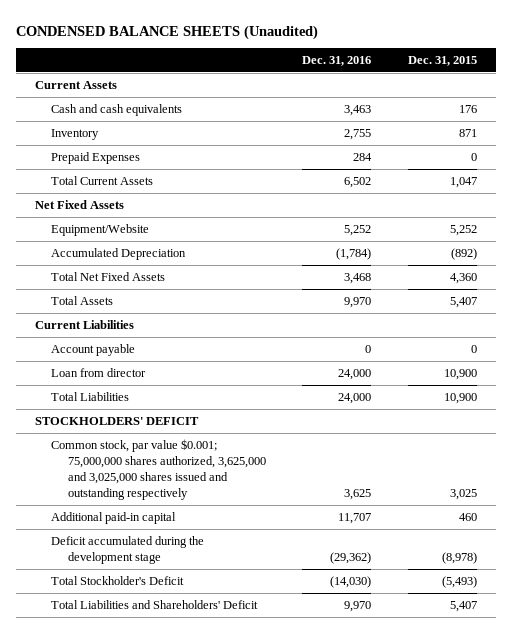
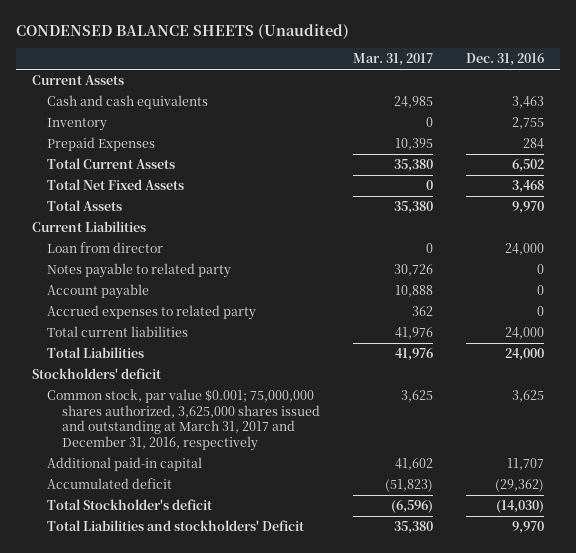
- | Dec. 31, 2016 | Dec. 31, 2015
+ | Mar. 31, 2017 | Dec. 31, 2016
- Net Fixed Assets
- Equipment/Website | 5,252 | 5,252
- Accumulated Depreciation | (1,784) | (892)
+ Notes payable to related party | 30,726 | 0
moved down: Account payable | 10,888 | 0
+ Accrued expenses to related party | 362 | 0
+ Total current liabilities | 41,976 | 24,000
- STOCKHOLDERS' DEFICIT
- Common stock, par value $0.001; 75,000,000 shares authorized, 3,625,000 and 3,025,000 shares issued and outstanding respectively | 3,625 | 3,025
+ Stockholders' deficit
+ Common stock, par value $0.001; 75,000,000 shares authorized, 3,625,000 shares issued and outstanding at March 31, 2017 and December 31, 2016, respectively | 3,625 | 3,625
- Deficit accumulated during the development stage | (29,362) | (8,978)
- Total Stockholder's Deficit | (14,030) | (5,493)
- Total Liabilities and Shareholders' Deficit | 9,970 | 5,407
+ Accumulated deficit | (51,823) | (29,362)
+ Total Stockholder's deficit | (6,596) | (14,030)
+ Total Liabilities and stockholders' Deficit | 35,380 | 9,970

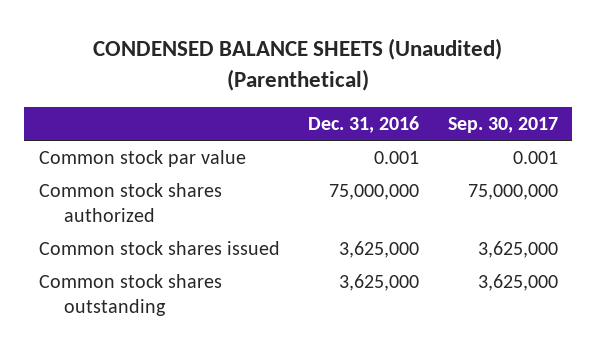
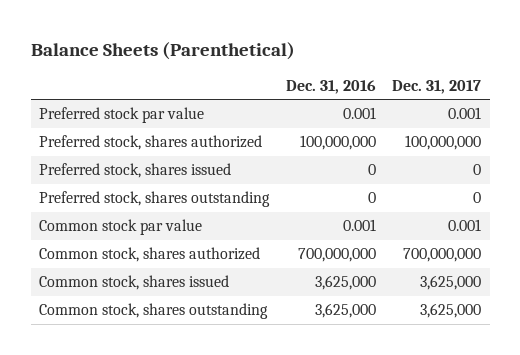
- CONDENSED BALANCE SHEETS (Unaudited) (Parenthetical)
+ Balance Sheets (Parenthetical)
- | Dec. 31, 2016 | Sep. 30, 2017
+ | Dec. 31, 2016 | Dec. 31, 2017
+ Preferred stock par value | 0.001 | 0.001
+ Preferred stock, shares authorized | 100,000,000 | 100,000,000
+ Preferred stock, shares issued | 0 | 0
+ Preferred stock, shares outstanding | 0 | 0
- Common stock shares authorized | 75,000,000 | 75,000,000
- Common stock shares issued | 3,625,000 | 3,625,000
- Common stock shares outstanding | 3,625,000 | 3,625,000
+ Common stock, shares authorized | 700,000,000 | 700,000,000
+ Common stock, shares issued | 3,625,000 | 3,625,000
+ Common stock, shares outstanding | 3,625,000 | 3,625,000

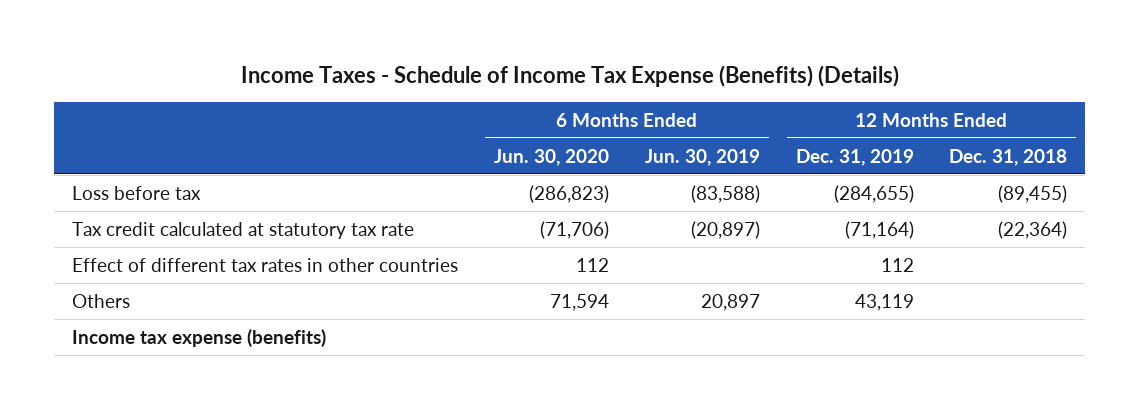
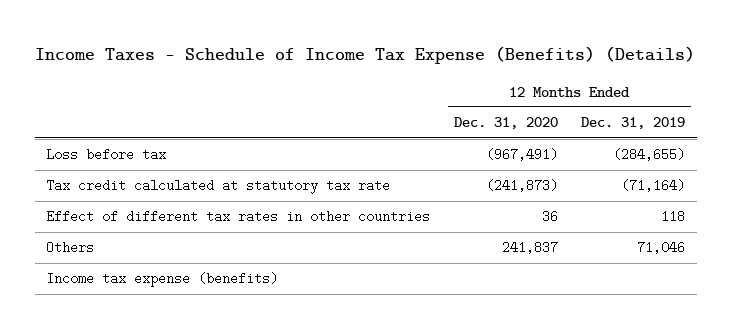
- | 6 Months Ended Jun. 30, 2020 | 6 Months Ended Jun. 30, 2019 | 12 Months Ended Dec. 31, 2019 | 12 Months Ended Dec. 31, 2018
+ | 12 Months Ended Dec. 31, 2020 | 12 Months Ended Dec. 31, 2019
- Effect of different tax rates in other countries | 112 | | 112 |
- Others | 71,594 | 20,897 | 43,119 |
+ Effect of different tax rates in other countries | 36 | 118
+ Others | 241,837 | 71,046

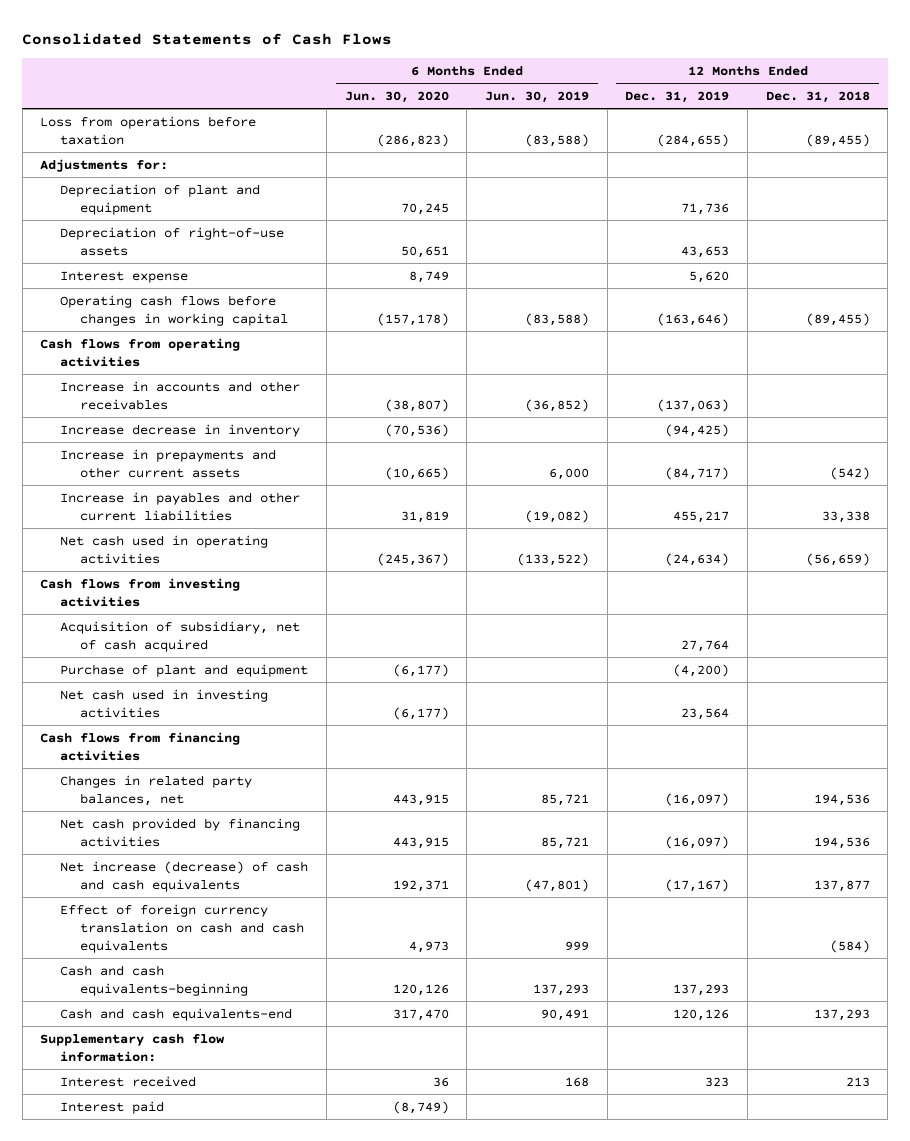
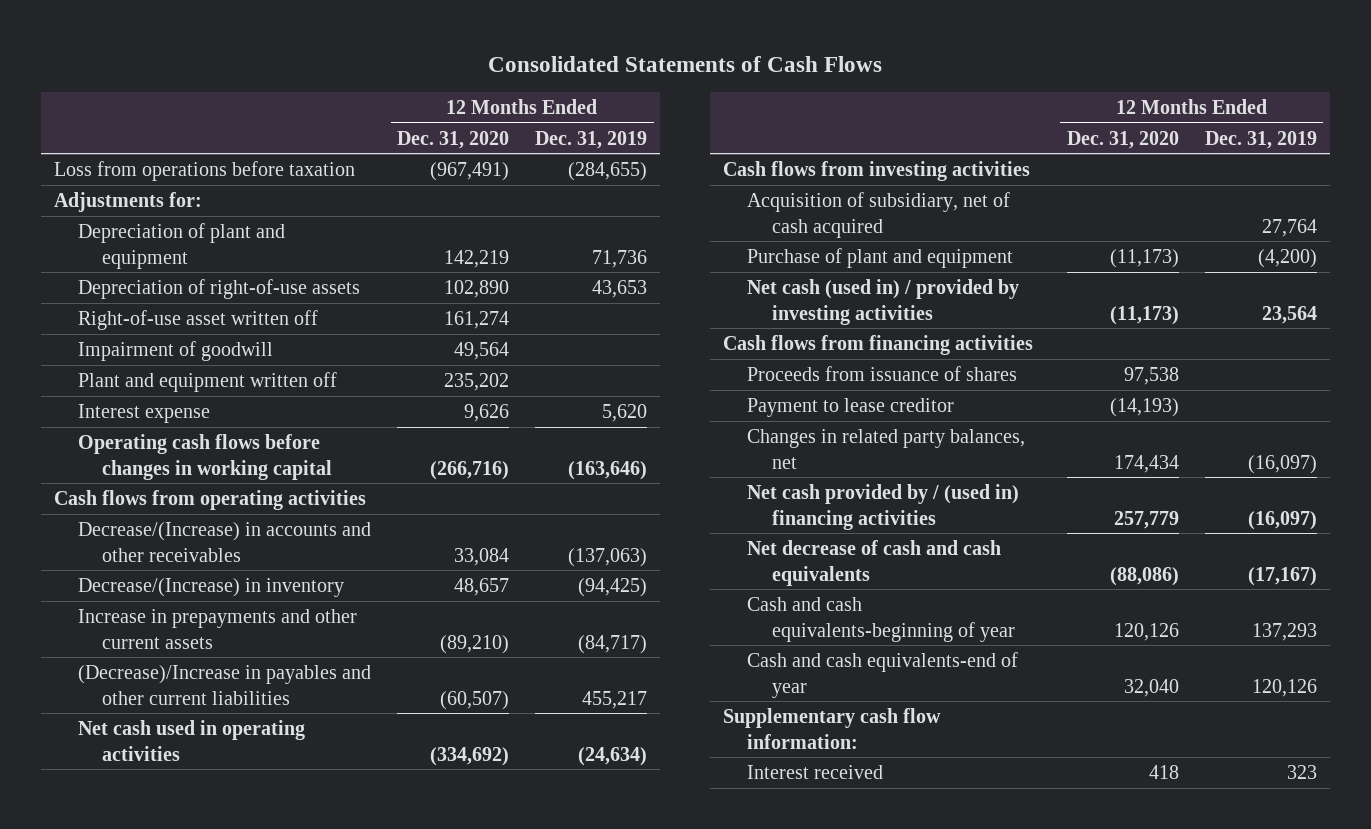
- | 6 Months Ended Jun. 30, 2020 | 6 Months Ended Jun. 30, 2019 | 12 Months Ended Dec. 31, 2019 | 12 Months Ended Dec. 31, 2018
+ | 12 Months Ended Dec. 31, 2020 | 12 Months Ended Dec. 31, 2019
+ Right-of-use asset written off | 161,274 |
+ Impairment of goodwill | 49,564 |
+ Plant and equipment written off | 235,202 |
- Increase in accounts and other receivables | (38,807) | (36,852) | (137,063) |
- Increase decrease in inventory | (70,536) | | (94,425) |
+ Decrease/(Increase) in accounts and other receivables | 33,084 | (137,063)
+ Decrease/(Increase) in inventory | 48,657 | (94,425)
- Increase in payables and other current liabilities | 31,819 | (19,082) | 455,217 | 33,338
+ (Decrease)/Increase in payables and other current liabilities | (60,507) | 455,217
- Net cash used in investing activities | (6,177) | | 23,564 |
+ Net cash (used in) / provided by investing activities | (11,173) | 23,564
+ Proceeds from issuance of shares | 97,538 |
+ Payment to lease creditor | (14,193) |
- Net cash provided by financing activities | 443,915 | 85,721 | (16,097) | 194,536
- Net increase (decrease) of cash and cash equivalents | 192,371 | (47,801) | (17,167) | 137,877
- Effect of foreign currency translation on cash and cash equivalents | 4,973 | 999 | | (584)
- Cash and cash equivalents-beginning | 120,126 | 137,293 | 137,293 |
- Cash and cash equivalents-end | 317,470 | 90,491 | 120,126 | 137,293
+ Net cash provided by / (used in) financing activities | 257,779 | (16,097)
+ Net decrease of cash and cash equivalents | (88,086) | (17,167)
+ Cash and cash equivalents-beginning of year | 120,126 | 137,293
+ Cash and cash equivalents-end of year | 32,040 | 120,126
- Interest paid | (8,749) | | |

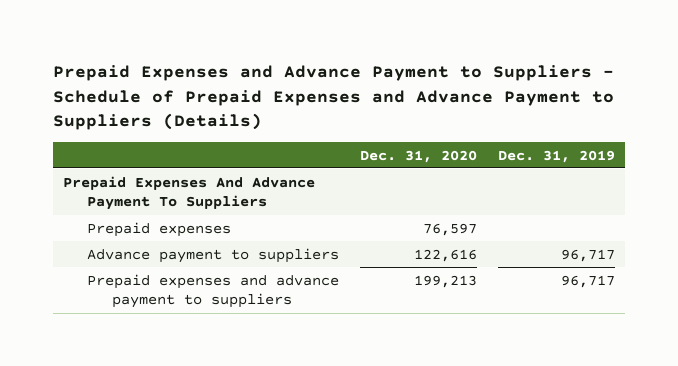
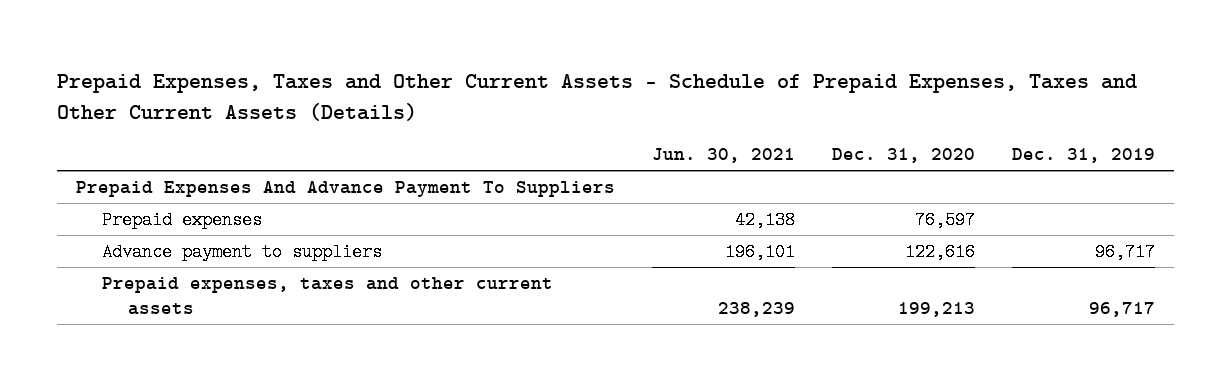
- Prepaid Expenses and Advance Payment to Suppliers - Schedule of Prepaid Expenses and Advance Payment to Suppliers (Details)
+ Prepaid Expenses, Taxes and Other Current Assets - Schedule of Prepaid Expenses, Taxes and Other Current Assets (Details)
- | Dec. 31, 2020 | Dec. 31, 2019
+ | Jun. 30, 2021 | Dec. 31, 2020 | Dec. 31, 2019
- Prepaid expenses and advance payment to suppliers | 199,213 | 96,717
+ Prepaid expenses, taxes and other current assets | 238,239 | 199,213 | 96,717

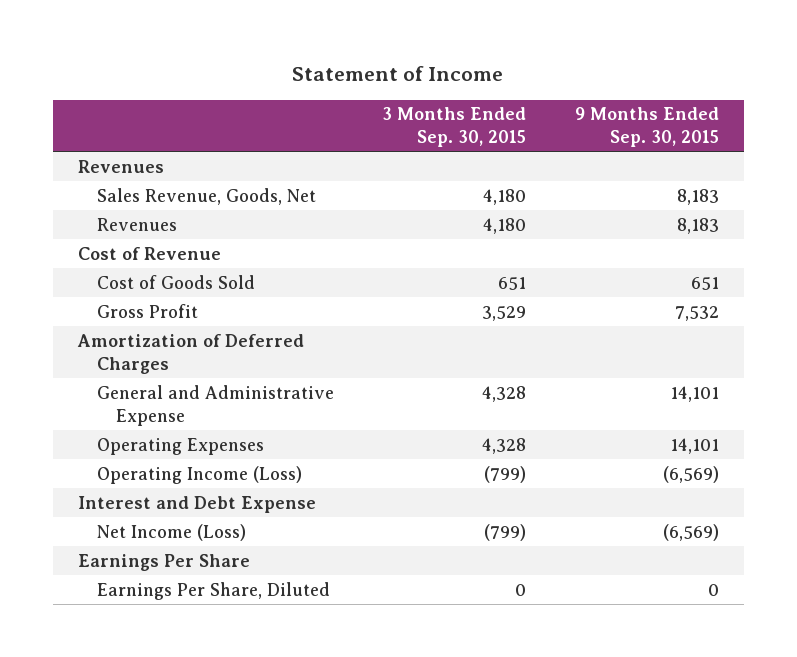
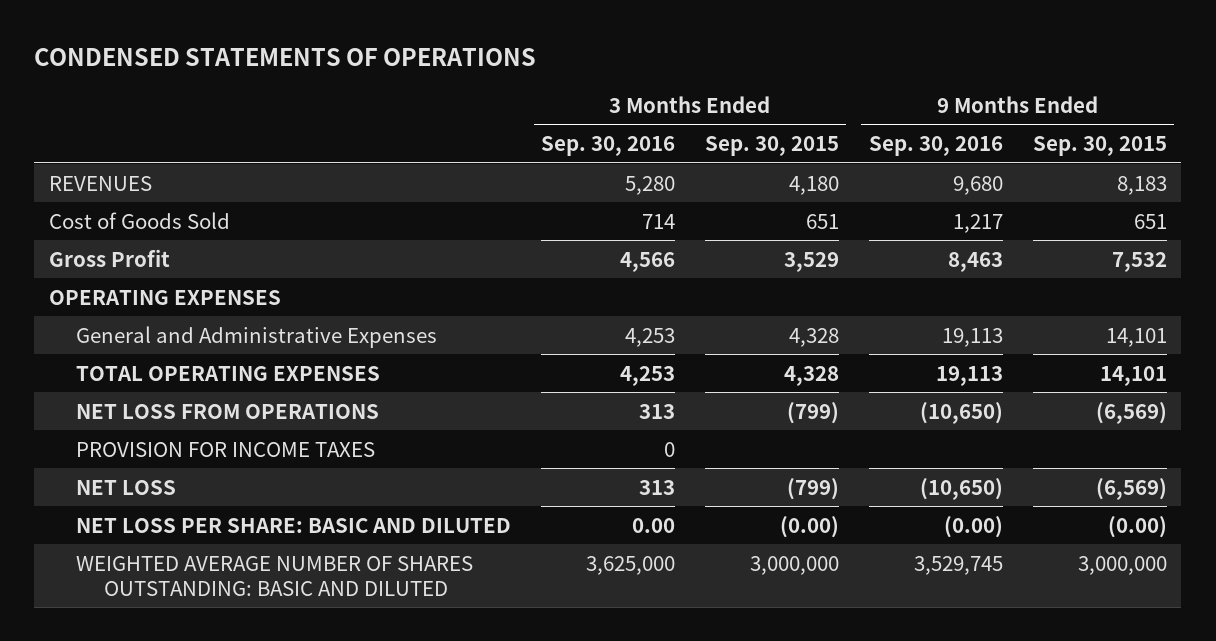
- Statement of Income
+ CONDENSED STATEMENTS OF OPERATIONS
- | 3 Months Ended Sep. 30, 2015 | 9 Months Ended Sep. 30, 2015
+ | 3 Months Ended Sep. 30, 2016 | 3 Months Ended Sep. 30, 2015 | 9 Months Ended Sep. 30, 2016 | 9 Months Ended Sep. 30, 2015
- Revenues
- Sales Revenue, Goods, Net | 4,180 | 8,183
- Revenues | 4,180 | 8,183
- Cost of Revenue
+ REVENUES | 5,280 | 4,180 | 9,680 | 8,183
- Amortization of Deferred Charges
- General and Administrative Expense | 4,328 | 14,101
- Operating Expenses | 4,328 | 14,101
- Operating Income (Loss) | (799) | (6,569)
- Interest and Debt Expense
- Net Income (Loss) | (799) | (6,569)
- Earnings Per Share
- Earnings Per Share, Diluted | 0 | 0
+ OPERATING EXPENSES
+ General and Administrative Expenses | 4,253 | 4,328 | 19,113 | 14,101
+ TOTAL OPERATING EXPENSES | 4,253 | 4,328 | 19,113 | 14,101
+ NET LOSS FROM OPERATIONS | 313 | (799) | (10,650) | (6,569)
+ PROVISION FOR INCOME TAXES | 0 | | |
+ NET LOSS | 313 | (799) | (10,650) | (6,569)
+ NET LOSS PER SHARE: BASIC AND DILUTED | 0.00 | (0.00) | (0.00) | (0.00)
+ WEIGHTED AVERAGE NUMBER OF SHARES OUTSTANDING: BASIC AND DILUTED | 3,625,000 | 3,000,000 | 3,529,745 | 3,000,000

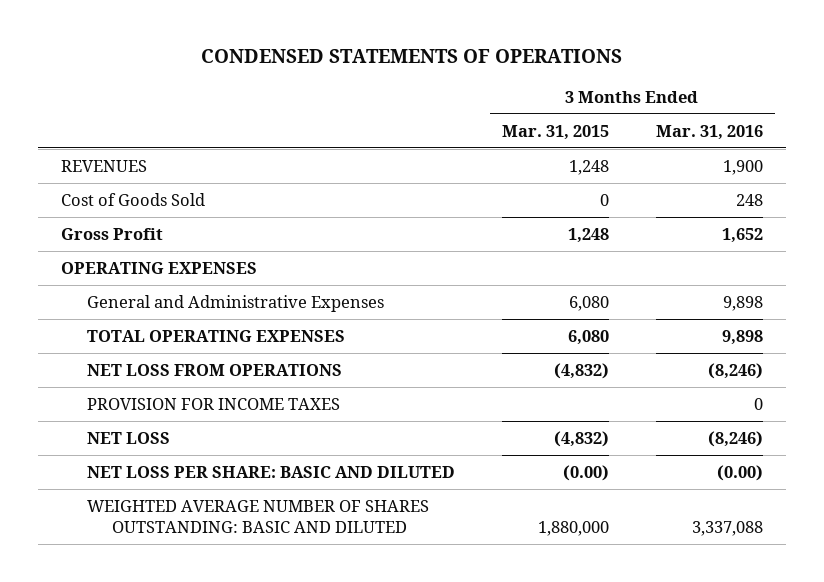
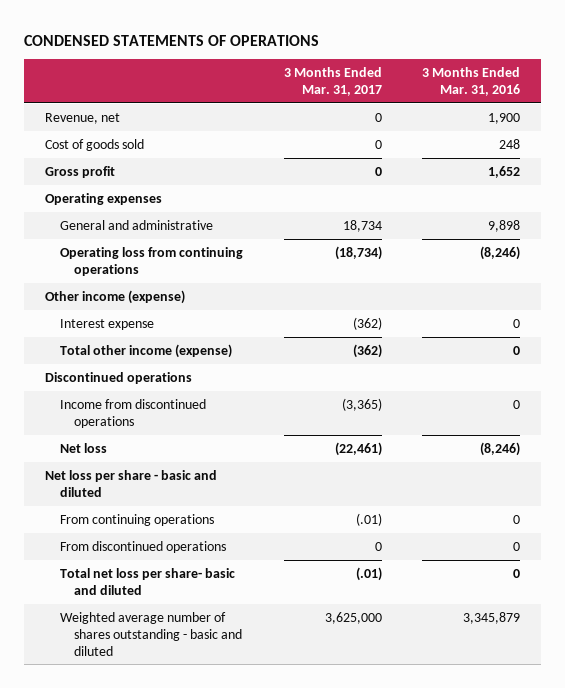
- | 3 Months Ended Mar. 31, 2015 | 3 Months Ended Mar. 31, 2016
+ | 3 Months Ended Mar. 31, 2017 | 3 Months Ended Mar. 31, 2016
- REVENUES | 1,248 | 1,900
- Cost of Goods Sold | 0 | 248
- Gross Profit | 1,248 | 1,652
- OPERATING EXPENSES
- General and Administrative Expenses | 6,080 | 9,898
- TOTAL OPERATING EXPENSES | 6,080 | 9,898
- NET LOSS FROM OPERATIONS | (4,832) | (8,246)
- PROVISION FOR INCOME TAXES | | 0
- NET LOSS | (4,832) | (8,246)
- NET LOSS PER SHARE: BASIC AND DILUTED | (0.00) | (0.00)
- WEIGHTED AVERAGE NUMBER OF SHARES OUTSTANDING: BASIC AND DILUTED | 1,880,000 | 3,337,088
+ Revenue, net | 0 | 1,900
+ Cost of goods sold | 0 | 248
+ Gross profit | 0 | 1,652
+ Operating expenses
+ General and administrative | 18,734 | 9,898
+ Operating loss from continuing operations | (18,734) | (8,246)
+ Other income (expense)
+ Interest expense | (362) | 0
+ Total other income (expense) | (362) | 0
+ Discontinued operations
+ Income from discontinued operations | (3,365) | 0
+ Net loss | (22,461) | (8,246)
+ Net loss per share - basic and diluted
+ From continuing operations | (.01) | 0
+ From discontinued operations | 0 | 0
+ Total net loss per share- basic and diluted | (.01) | 0
+ Weighted average number of shares outstanding - basic and diluted | 3,625,000 | 3,345,879

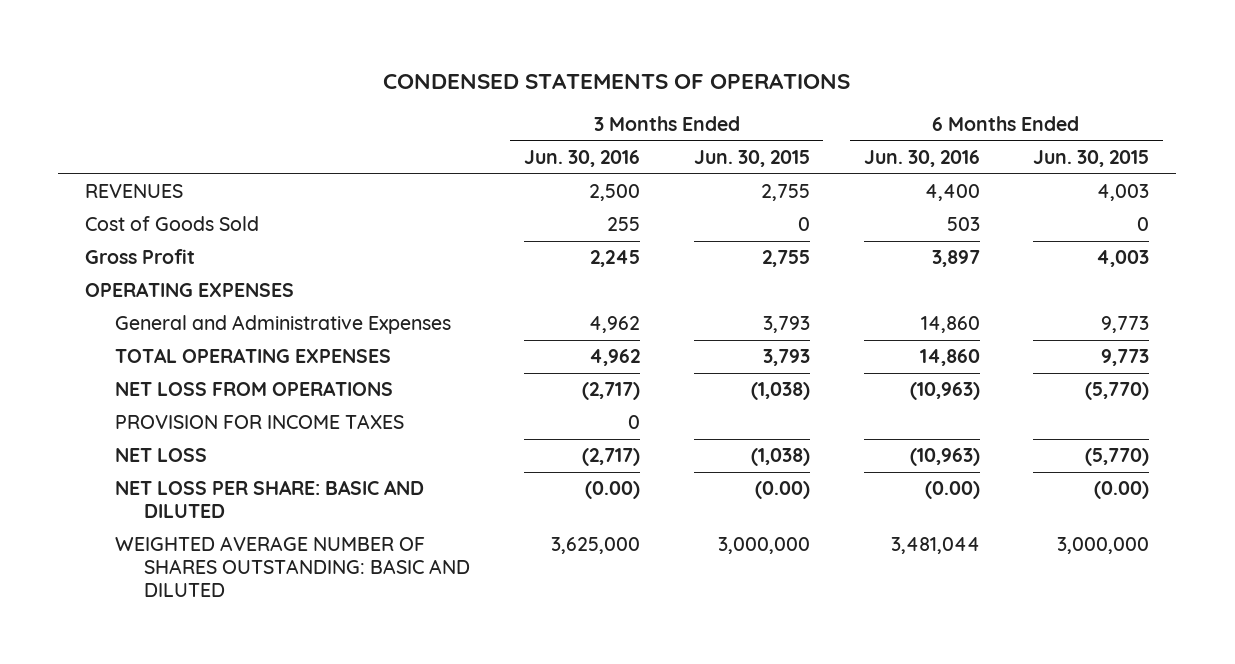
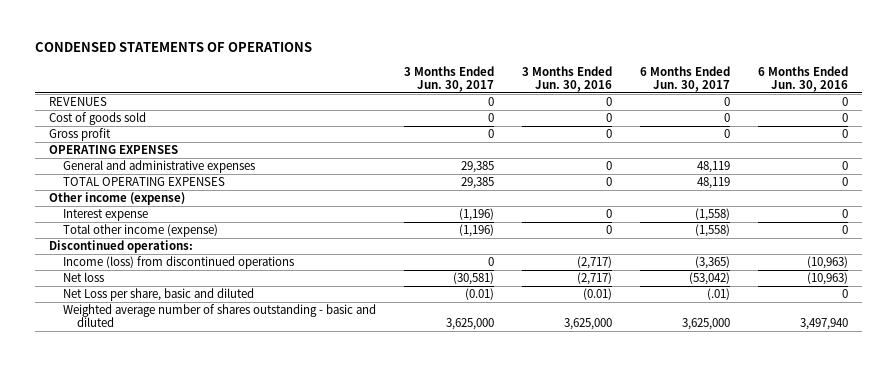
- | 3 Months Ended Jun. 30, 2016 | 3 Months Ended Jun. 30, 2015 | 6 Months Ended Jun. 30, 2016 | 6 Months Ended Jun. 30, 2015
+ | 3 Months Ended Jun. 30, 2017 | 3 Months Ended Jun. 30, 2016 | 6 Months Ended Jun. 30, 2017 | 6 Months Ended Jun. 30, 2016
- REVENUES | 2,500 | 2,755 | 4,400 | 4,003
- Cost of Goods Sold | 255 | 0 | 503 | 0
- Gross Profit | 2,245 | 2,755 | 3,897 | 4,003
+ REVENUES | 0 | 0 | 0 | 0
+ Cost of goods sold | 0 | 0 | 0 | 0
+ Gross profit | 0 | 0 | 0 | 0
- General and Administrative Expenses | 4,962 | 3,793 | 14,860 | 9,773
- TOTAL OPERATING EXPENSES | 4,962 | 3,793 | 14,860 | 9,773
- NET LOSS FROM OPERATIONS | (2,717) | (1,038) | (10,963) | (5,770)
- PROVISION FOR INCOME TAXES | 0 | | |
- NET LOSS | (2,717) | (1,038) | (10,963) | (5,770)
- NET LOSS PER SHARE: BASIC AND DILUTED | (0.00) | (0.00) | (0.00) | (0.00)
- WEIGHTED AVERAGE NUMBER OF SHARES OUTSTANDING: BASIC AND DILUTED | 3,625,000 | 3,000,000 | 3,481,044 | 3,000,000
+ General and administrative expenses | 29,385 | 0 | 48,119 | 0
+ TOTAL OPERATING EXPENSES | 29,385 | 0 | 48,119 | 0
+ Other income (expense)
+ Interest expense | (1,196) | 0 | (1,558) | 0
+ Total other income (expense) | (1,196) | 0 | (1,558) | 0
+ Discontinued operations:
+ Income (loss) from discontinued operations | 0 | (2,717) | (3,365) | (10,963)
+ Net loss | (30,581) | (2,717) | (53,042) | (10,963)
+ Net Loss per share, basic and diluted | (0.01) | (0.01) | (.01) | 0
+ Weighted average number of shares outstanding - basic and diluted | 3,625,000 | 3,625,000 | 3,625,000 | 3,497,940

